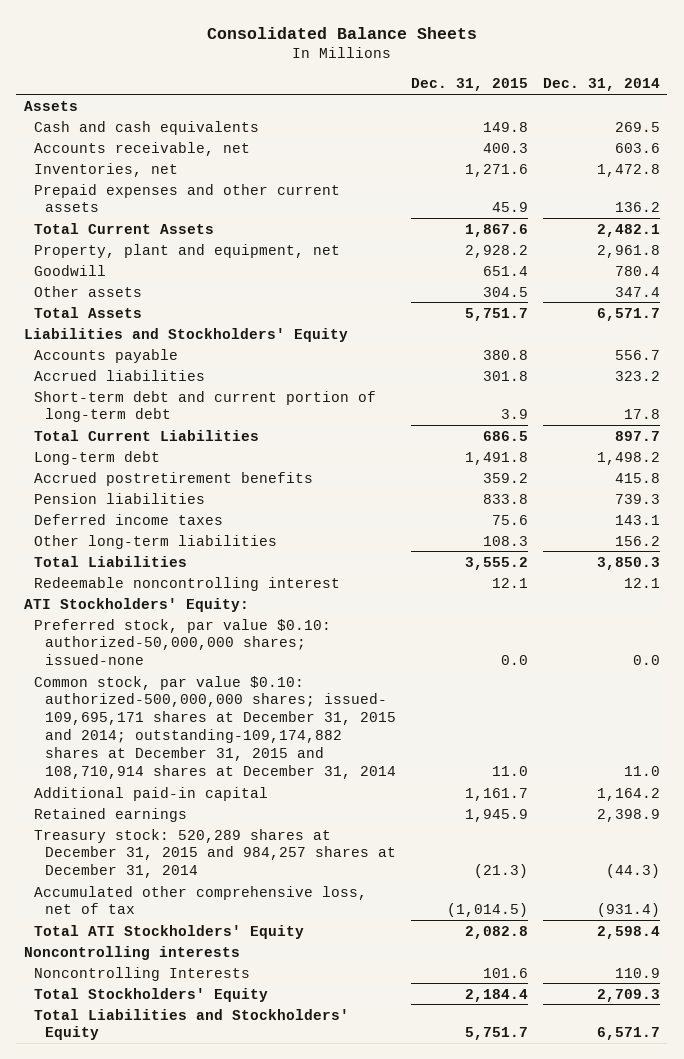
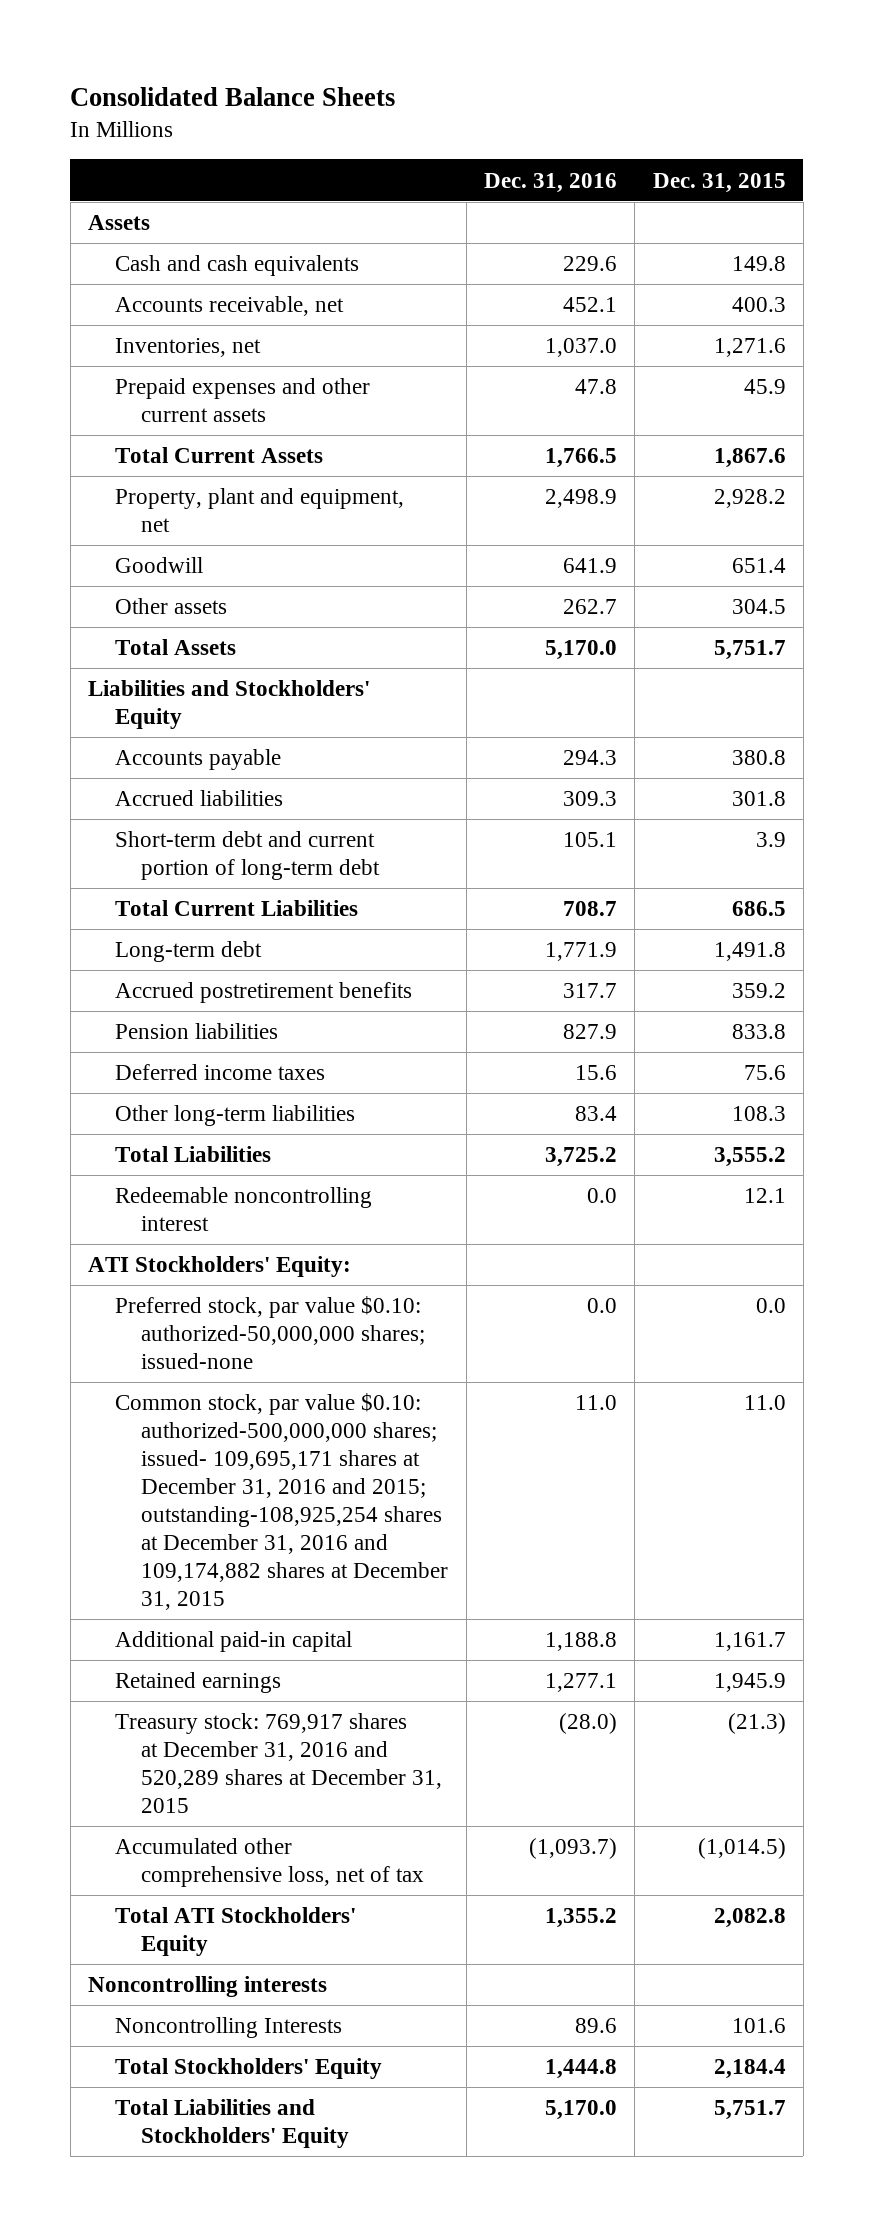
- | Dec. 31, 2015 | Dec. 31, 2014
+ | Dec. 31, 2016 | Dec. 31, 2015
- Common stock, par value $0.10: authorized-500,000,000 shares; issued- 109,695,171 shares at December 31, 2015 and 2014; outstanding-109,174,882 shares at December 31, 2015 and 108,710,914 shares at December 31, 2014 | 11.0 | 11.0
+ Common stock, par value $0.10: authorized-500,000,000 shares; issued- 109,695,171 shares at December 31, 2016 and 2015; outstanding-108,925,254 shares at December 31, 2016 and 109,174,882 shares at December 31, 2015 | 11.0 | 11.0
- Treasury stock: 520,289 shares at December 31, 2015 and 984,257 shares at December 31, 2014 | (21.3) | (44.3)
+ Treasury stock: 769,917 shares at December 31, 2016 and 520,289 shares at December 31, 2015 | (28.0) | (21.3)

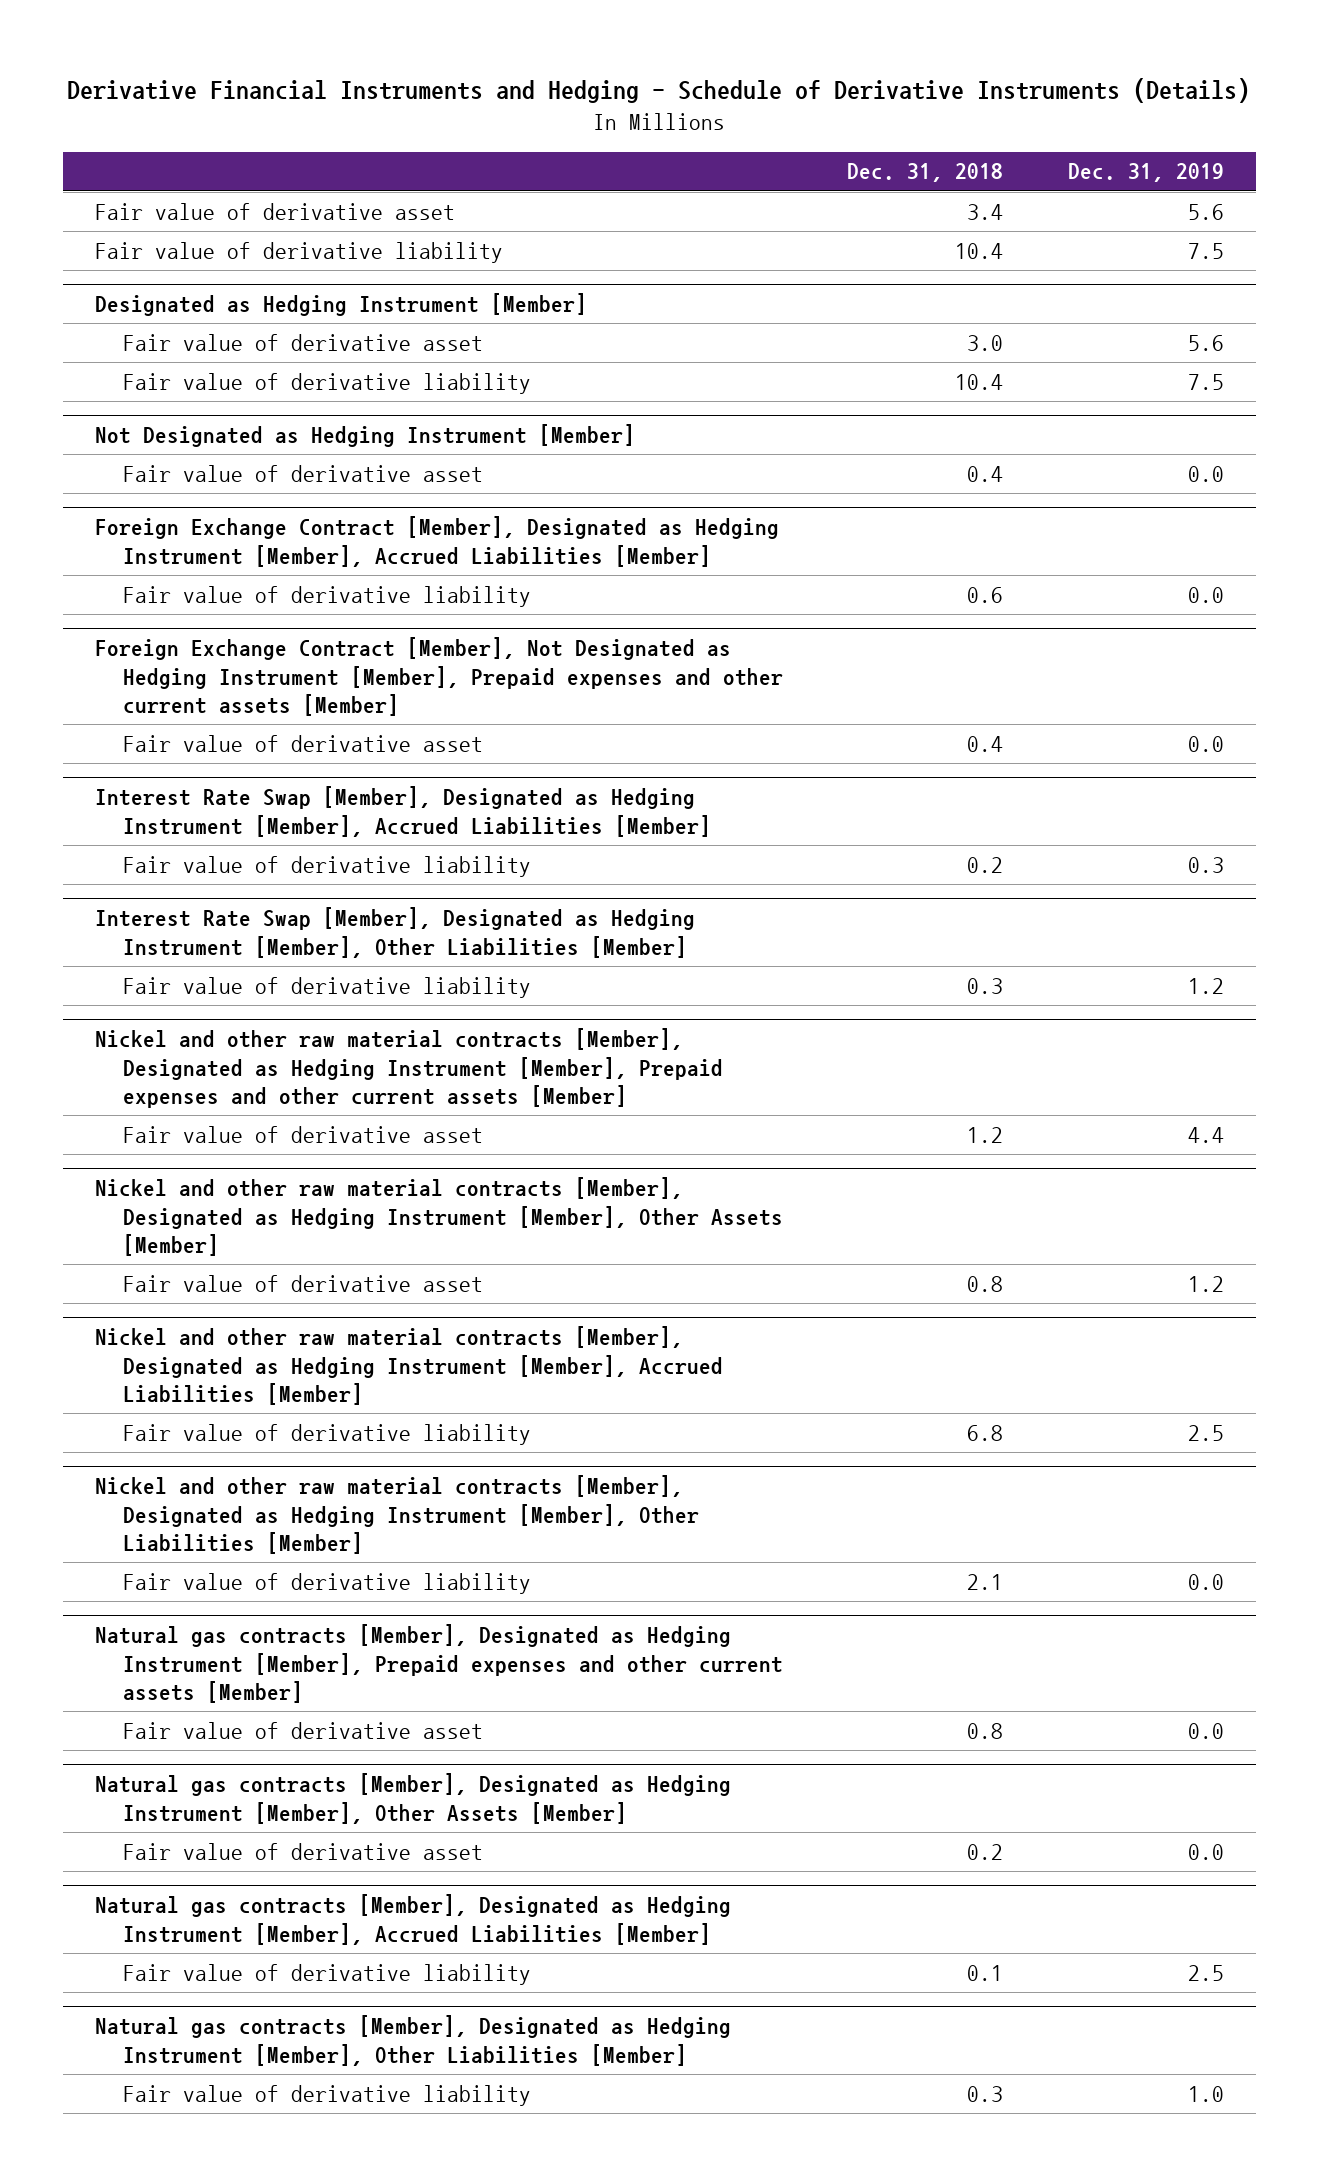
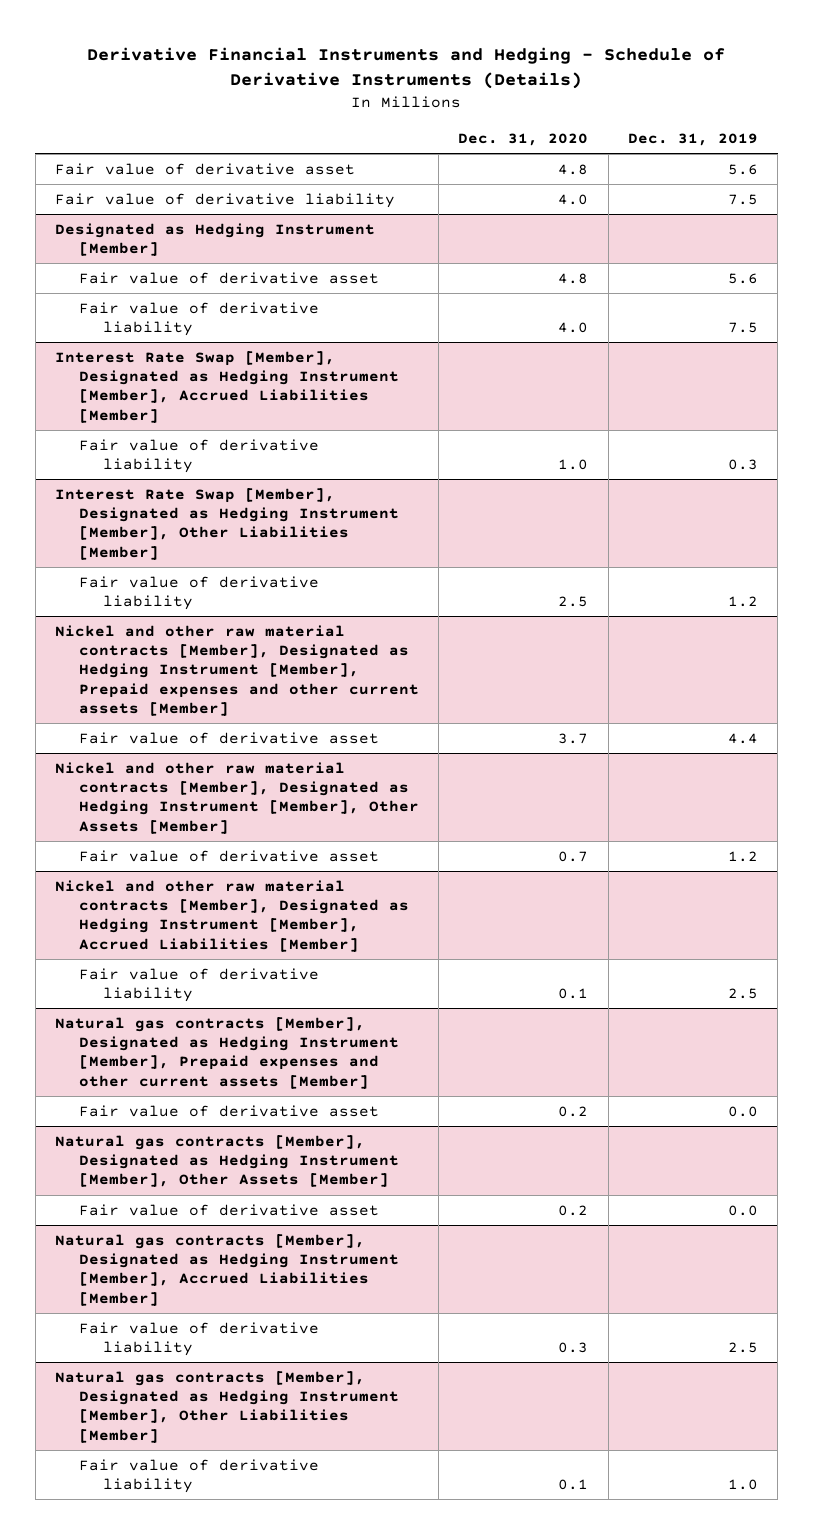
- | Dec. 31, 2018 | Dec. 31, 2019
+ | Dec. 31, 2020 | Dec. 31, 2019
- Not Designated as Hedging Instrument [Member]
- Fair value of derivative asset | 0.4 | 0.0
- Foreign Exchange Contract [Member], Designated as Hedging Instrument [Member], Accrued Liabilities [Member]
- Fair value of derivative liability | 0.6 | 0.0
- Foreign Exchange Contract [Member], Not Designated as Hedging Instrument [Member], Prepaid expenses and other current assets [Member]
- Fair value of derivative asset | 0.4 | 0.0
- Nickel and other raw material contracts [Member], Designated as Hedging Instrument [Member], Other Liabilities [Member]
- Fair value of derivative liability | 2.1 | 0.0

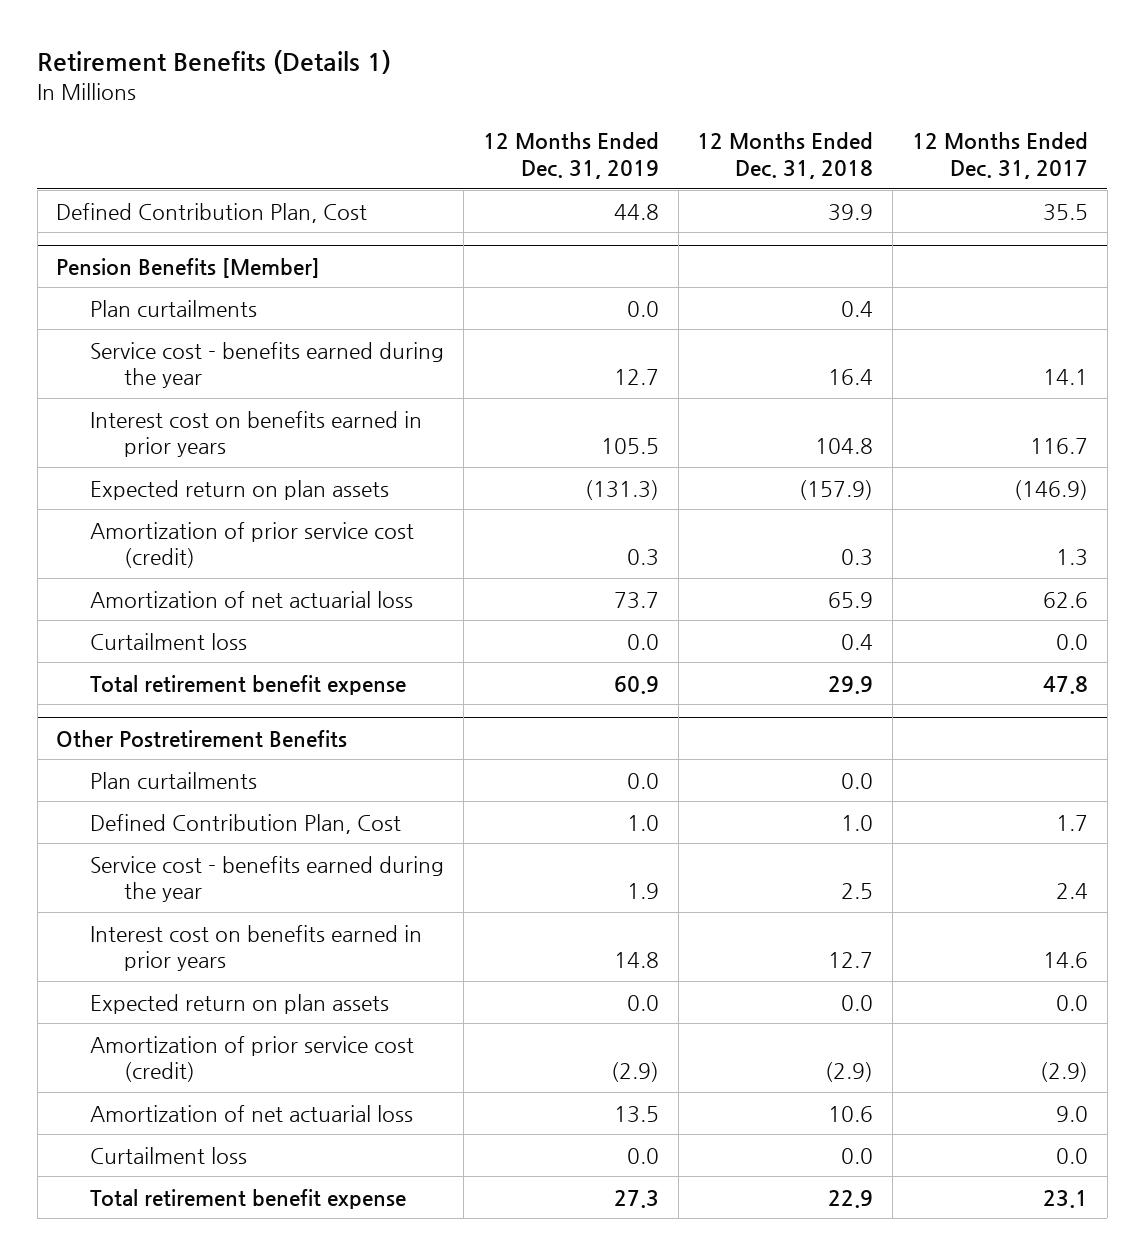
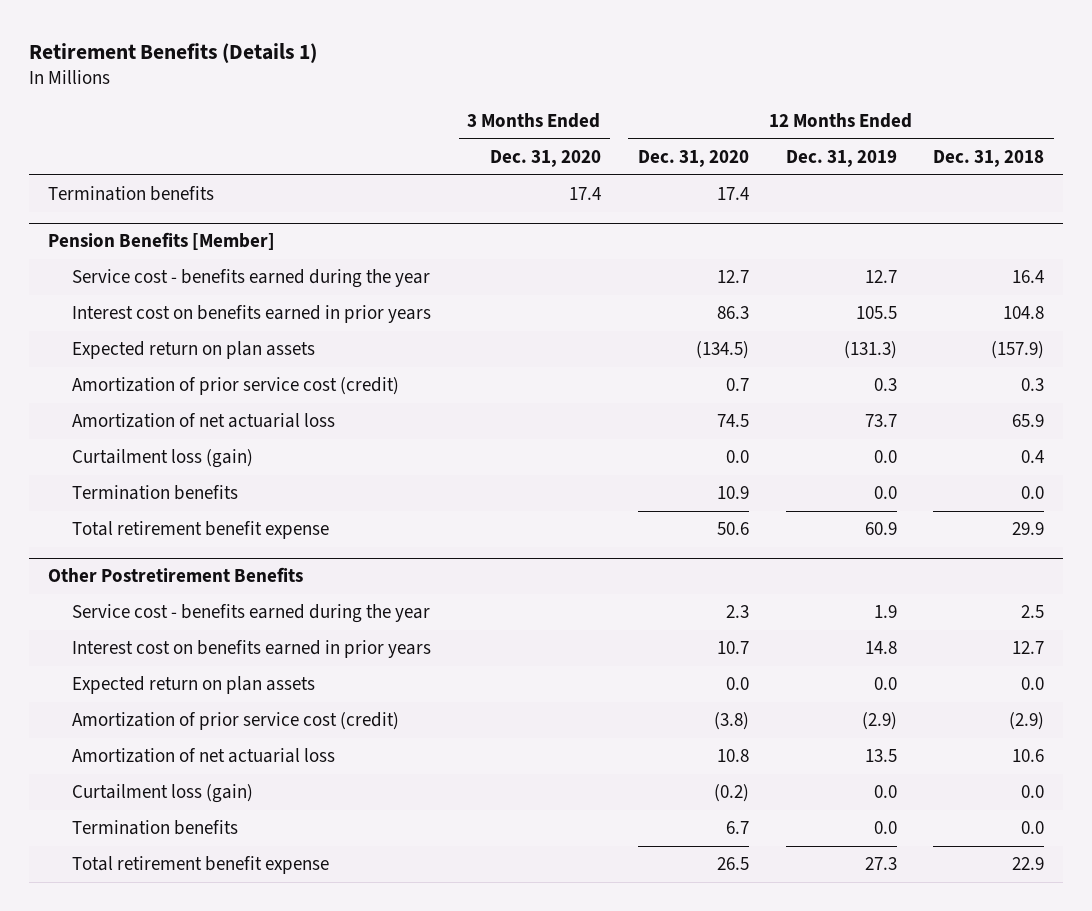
- | 12 Months Ended Dec. 31, 2019 | 12 Months Ended Dec. 31, 2018 | 12 Months Ended Dec. 31, 2017
+ | 3 Months Ended Dec. 31, 2020 | 12 Months Ended Dec. 31, 2020 | 12 Months Ended Dec. 31, 2019 | 12 Months Ended Dec. 31, 2018
- Defined Contribution Plan, Cost | 44.8 | 39.9 | 35.5
+ Termination benefits | 17.4 | 17.4 | |
@ Pension Benefits [Member]
- Plan curtailments | 0.0 | 0.4 |
- Curtailment loss | 0.0 | 0.4 | 0.0
+ Curtailment loss (gain) | | 0.0 | 0.0 | 0.4
+ Termination benefits | | 10.9 | 0.0 | 0.0
@ Other Postretirement Benefits
- Plan curtailments | 0.0 | 0.0 |
- Defined Contribution Plan, Cost | 1.0 | 1.0 | 1.7
- Curtailment loss | 0.0 | 0.0 | 0.0
+ Curtailment loss (gain) | | (0.2) | 0.0 | 0.0
+ Termination benefits | | 6.7 | 0.0 | 0.0

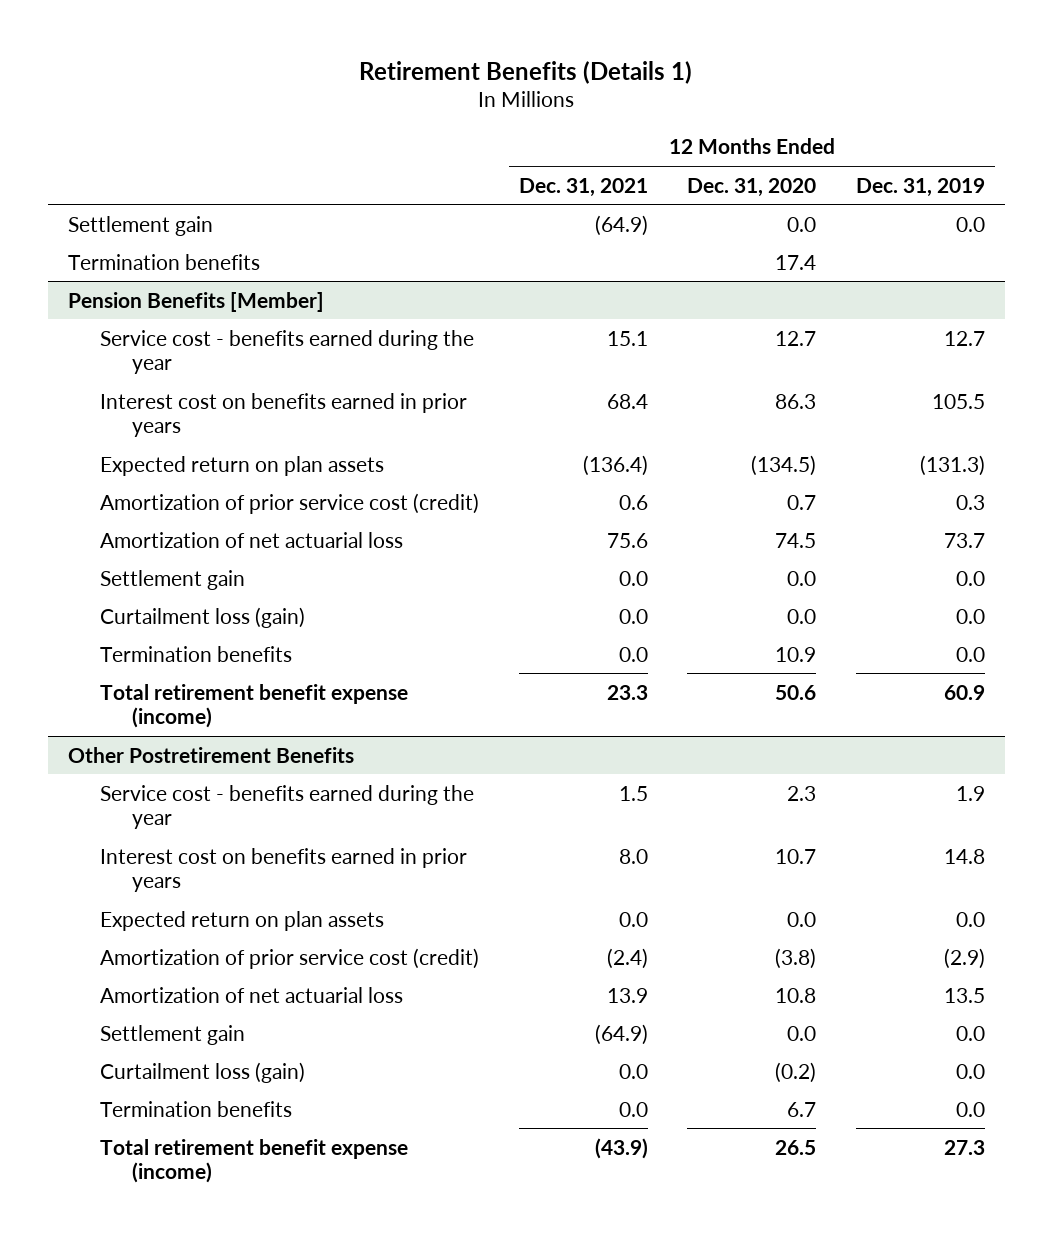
- | 3 Months Ended Dec. 31, 2020 | 12 Months Ended Dec. 31, 2020 | 12 Months Ended Dec. 31, 2019 | 12 Months Ended Dec. 31, 2018
+ | 12 Months Ended Dec. 31, 2021 | 12 Months Ended Dec. 31, 2020 | 12 Months Ended Dec. 31, 2019
+ Settlement gain | (64.9) | 0.0 | 0.0
@ Pension Benefits [Member]
+ Settlement gain | 0.0 | 0.0 | 0.0
- Total retirement benefit expense | | 50.6 | 60.9 | 29.9
+ Total retirement benefit expense (income) | 23.3 | 50.6 | 60.9
@ Other Postretirement Benefits
+ Settlement gain | (64.9) | 0.0 | 0.0
- Total retirement benefit expense | | 26.5 | 27.3 | 22.9
+ Total retirement benefit expense (income) | (43.9) | 26.5 | 27.3

